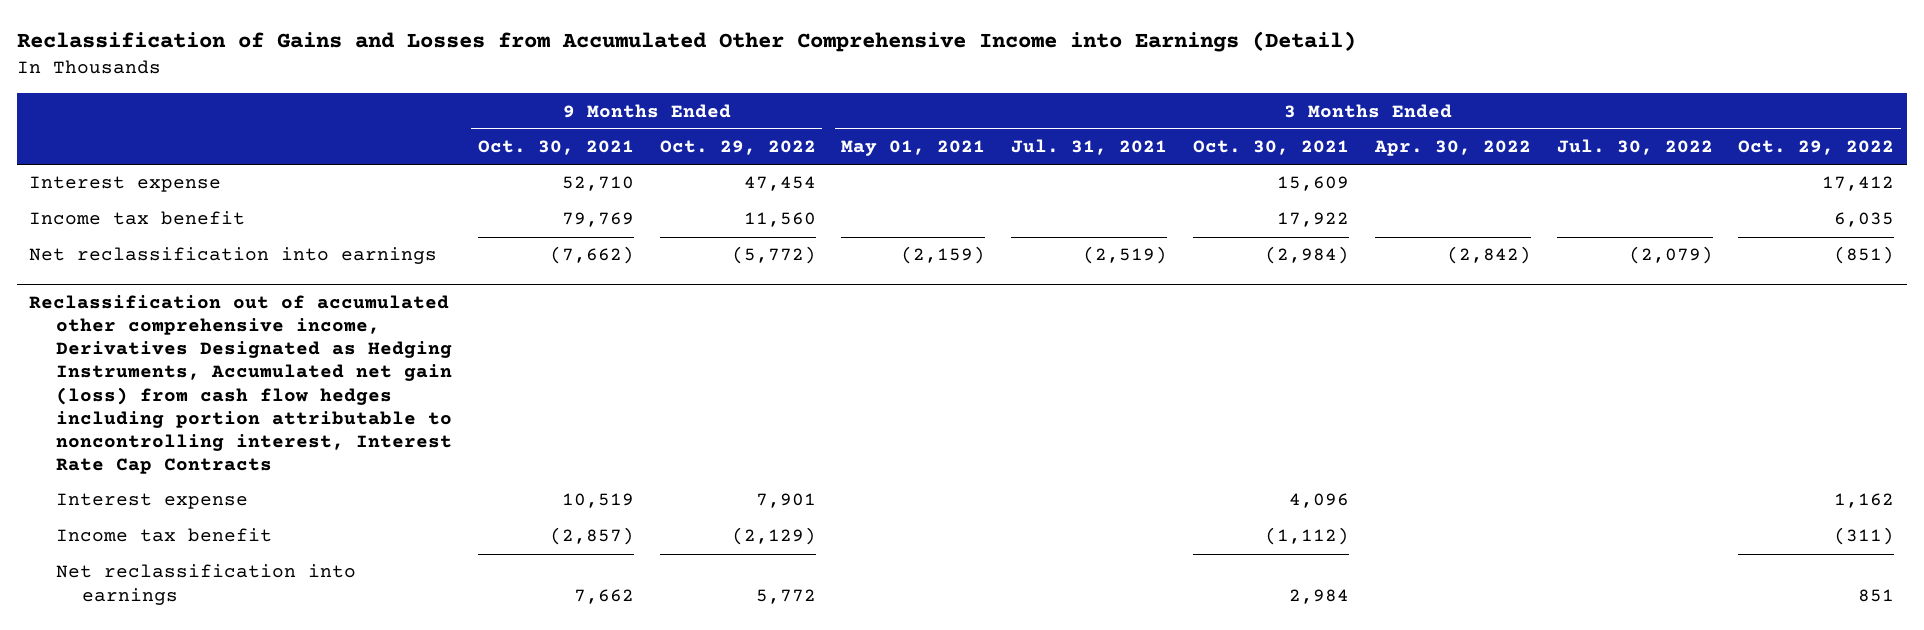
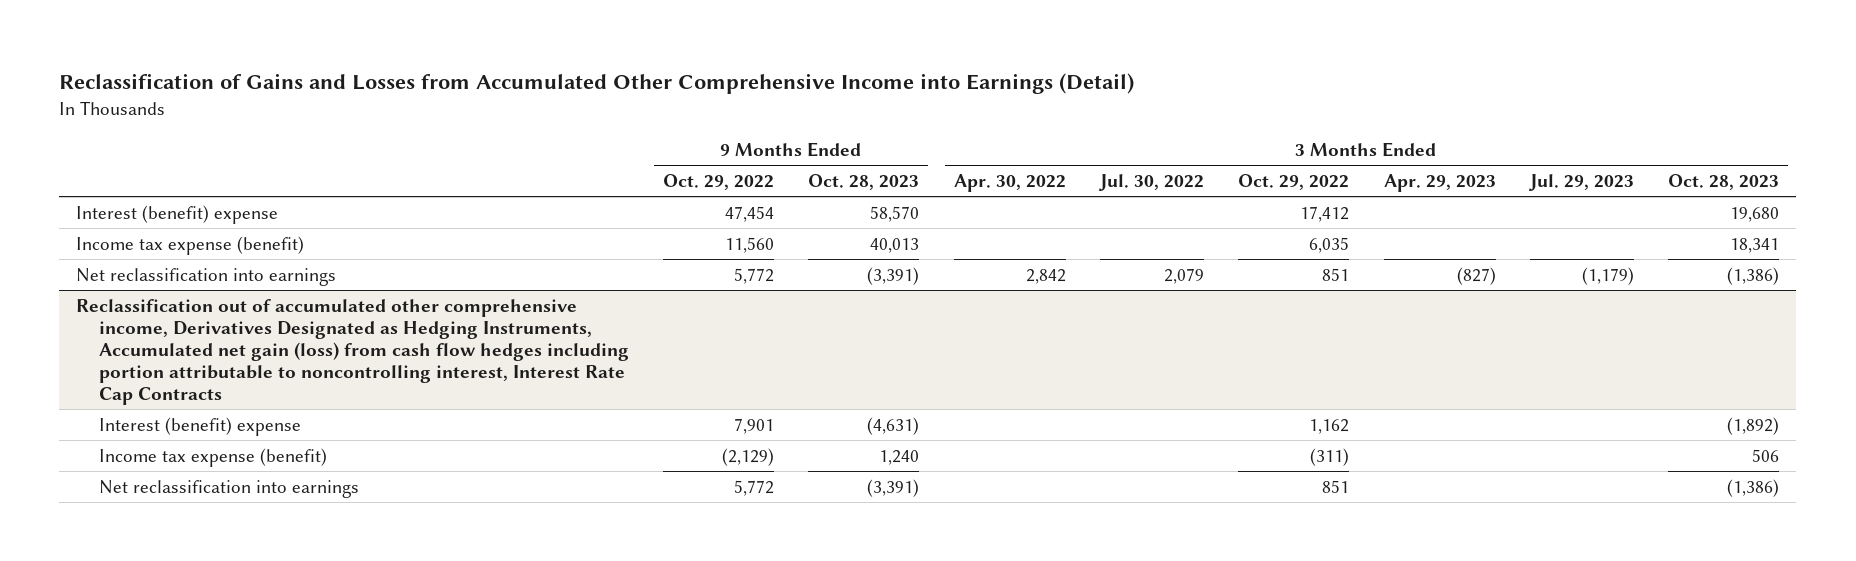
- | 9 Months Ended Oct. 30, 2021 | 9 Months Ended Oct. 29, 2022 | 3 Months Ended May 01, 2021 | 3 Months Ended Jul. 31, 2021 | 3 Months Ended Oct. 30, 2021 | 3 Months Ended Apr. 30, 2022 | 3 Months Ended Jul. 30, 2022 | 3 Months Ended Oct. 29, 2022
+ | 9 Months Ended Oct. 29, 2022 | 9 Months Ended Oct. 28, 2023 | 3 Months Ended Apr. 30, 2022 | 3 Months Ended Jul. 30, 2022 | 3 Months Ended Oct. 29, 2022 | 3 Months Ended Apr. 29, 2023 | 3 Months Ended Jul. 29, 2023 | 3 Months Ended Oct. 28, 2023
- Interest expense | 52,710 | 47,454 | | | 15,609 | | | 17,412
- Income tax benefit | 79,769 | 11,560 | | | 17,922 | | | 6,035
- Net reclassification into earnings | (7,662) | (5,772) | (2,159) | (2,519) | (2,984) | (2,842) | (2,079) | (851)
+ Interest (benefit) expense | 47,454 | 58,570 | | | 17,412 | | | 19,680
+ Income tax expense (benefit) | 11,560 | 40,013 | | | 6,035 | | | 18,341
+ Net reclassification into earnings | 5,772 | (3,391) | 2,842 | 2,079 | 851 | (827) | (1,179) | (1,386)
@ Reclassification out of accumulated other comprehensive income, Derivatives Designated as Hedging Instruments, Accumulated net gain (loss) from cash flow hedges including portion attributable to noncontrolling interest, Interest Rate Cap Contracts
- Interest expense | 10,519 | 7,901 | | | 4,096 | | | 1,162
- Income tax benefit | (2,857) | (2,129) | | | (1,112) | | | (311)
+ Interest (benefit) expense | 7,901 | (4,631) | | | 1,162 | | | (1,892)
+ Income tax expense (benefit) | (2,129) | 1,240 | | | (311) | | | 506

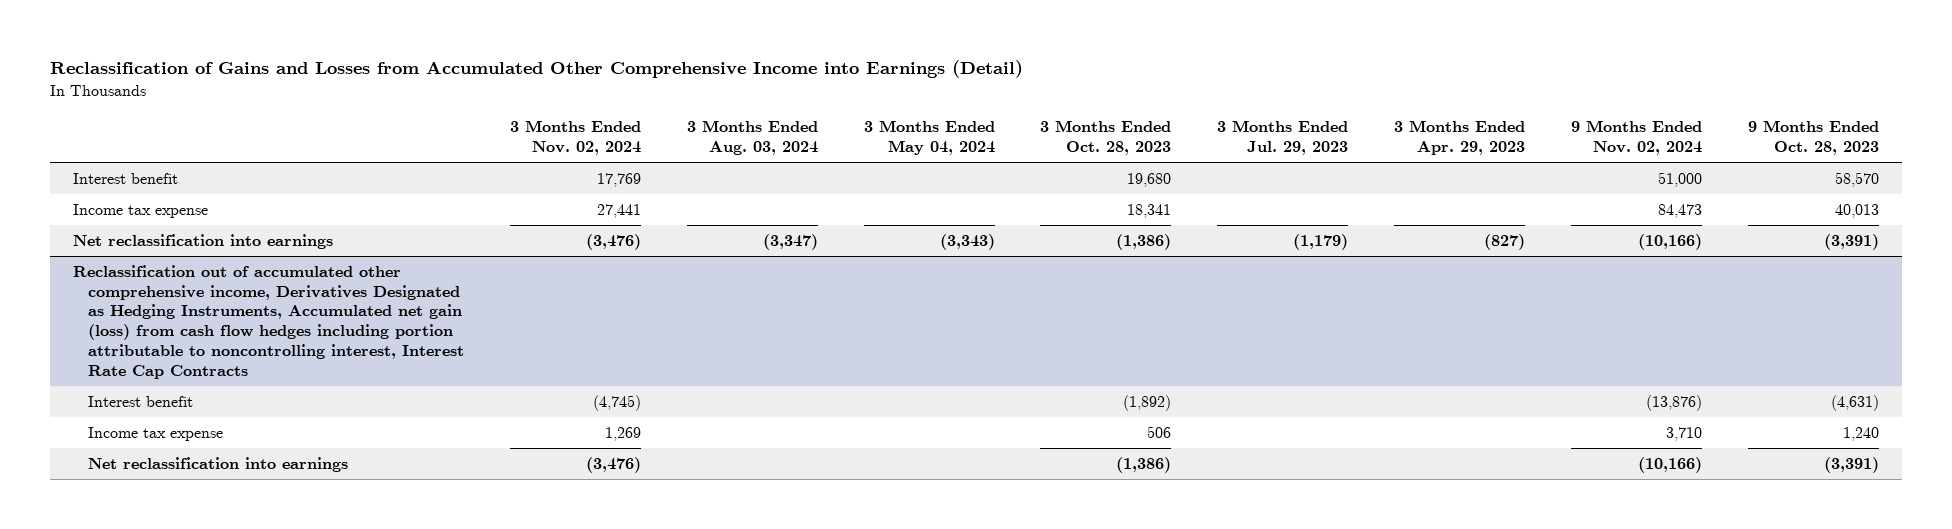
- | 9 Months Ended Oct. 29, 2022 | 9 Months Ended Oct. 28, 2023 | 3 Months Ended Apr. 30, 2022 | 3 Months Ended Jul. 30, 2022 | 3 Months Ended Oct. 29, 2022 | 3 Months Ended Apr. 29, 2023 | 3 Months Ended Jul. 29, 2023 | 3 Months Ended Oct. 28, 2023
+ | 3 Months Ended Nov. 02, 2024 | 3 Months Ended Aug. 03, 2024 | 3 Months Ended May 04, 2024 | 3 Months Ended Oct. 28, 2023 | 3 Months Ended Jul. 29, 2023 | 3 Months Ended Apr. 29, 2023 | 9 Months Ended Nov. 02, 2024 | 9 Months Ended Oct. 28, 2023
- Interest (benefit) expense | 47,454 | 58,570 | | | 17,412 | | | 19,680
- Income tax expense (benefit) | 11,560 | 40,013 | | | 6,035 | | | 18,341
+ Interest benefit | 17,769 | | | 19,680 | | | 51,000 | 58,570
+ Income tax expense | 27,441 | | | 18,341 | | | 84,473 | 40,013
@ Reclassification out of accumulated other comprehensive income, Derivatives Designated as Hedging Instruments, Accumulated net gain (loss) from cash flow hedges including portion attributable to noncontrolling interest, Interest Rate Cap Contracts
- Interest (benefit) expense | 7,901 | (4,631) | | | 1,162 | | | (1,892)
- Income tax expense (benefit) | (2,129) | 1,240 | | | (311) | | | 506
+ Interest benefit | (4,745) | | | (1,892) | | | (13,876) | (4,631)
+ Income tax expense | 1,269 | | | 506 | | | 3,710 | 1,240

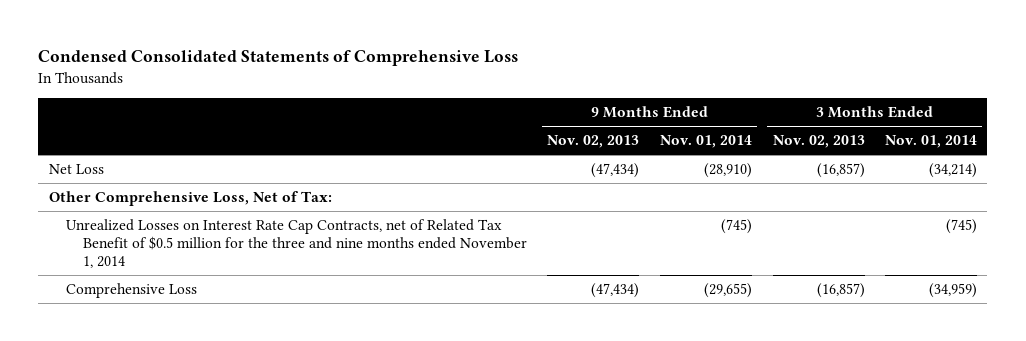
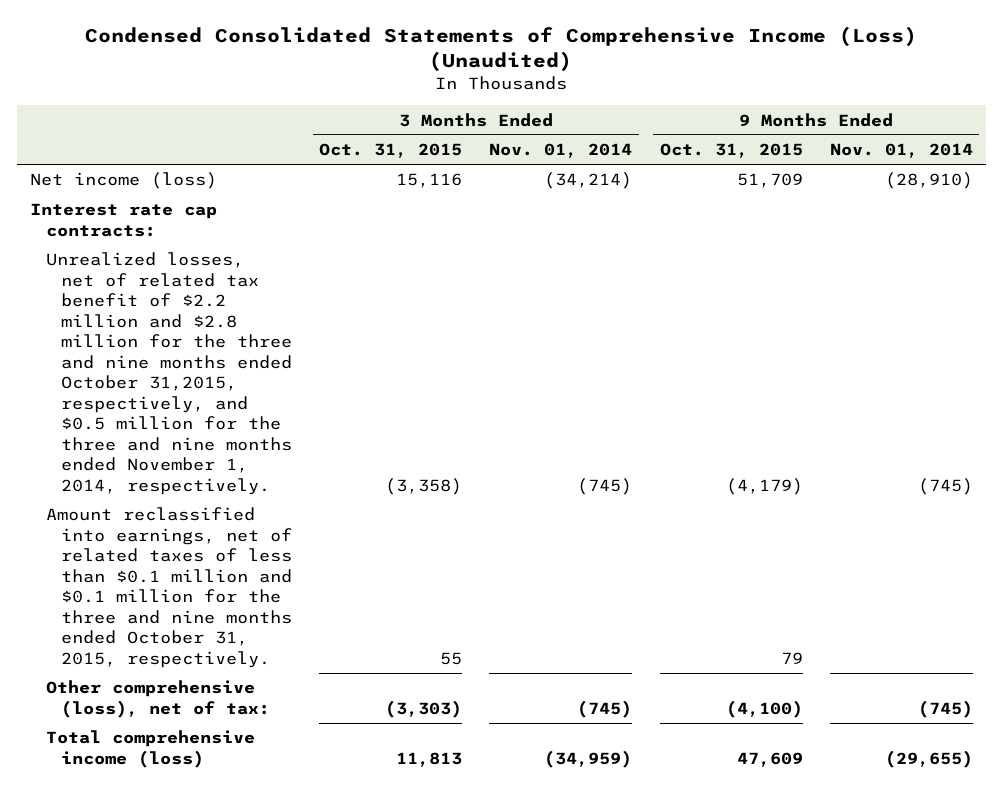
- Condensed Consolidated Statements of Comprehensive Loss
+ Condensed Consolidated Statements of Comprehensive Income (Loss) (Unaudited)
- | 9 Months Ended Nov. 02, 2013 | 9 Months Ended Nov. 01, 2014 | 3 Months Ended Nov. 02, 2013 | 3 Months Ended Nov. 01, 2014
+ | 3 Months Ended Oct. 31, 2015 | 3 Months Ended Nov. 01, 2014 | 9 Months Ended Oct. 31, 2015 | 9 Months Ended Nov. 01, 2014
- Net Loss | (47,434) | (28,910) | (16,857) | (34,214)
- Other Comprehensive Loss, Net of Tax:
- Unrealized Losses on Interest Rate Cap Contracts, net of Related Tax Benefit of $0.5 million for the three and nine months ended November 1, 2014 | | (745) | | (745)
- Comprehensive Loss | (47,434) | (29,655) | (16,857) | (34,959)
+ Net income (loss) | 15,116 | (34,214) | 51,709 | (28,910)
+ Interest rate cap contracts:
+ Unrealized losses, net of related tax benefit of $2.2 million and $2.8 million for the three and nine months ended October 31,2015, respectively, and $0.5 million for the three and nine months ended November 1, 2014, respectively. | (3,358) | (745) | (4,179) | (745)
+ Amount reclassified into earnings, net of related taxes of less than $0.1 million and $0.1 million for the three and nine months ended October 31, 2015, respectively. | 55 | | 79 |
+ Other comprehensive (loss), net of tax: | (3,303) | (745) | (4,100) | (745)
+ Total comprehensive income (loss) | 11,813 | (34,959) | 47,609 | (29,655)

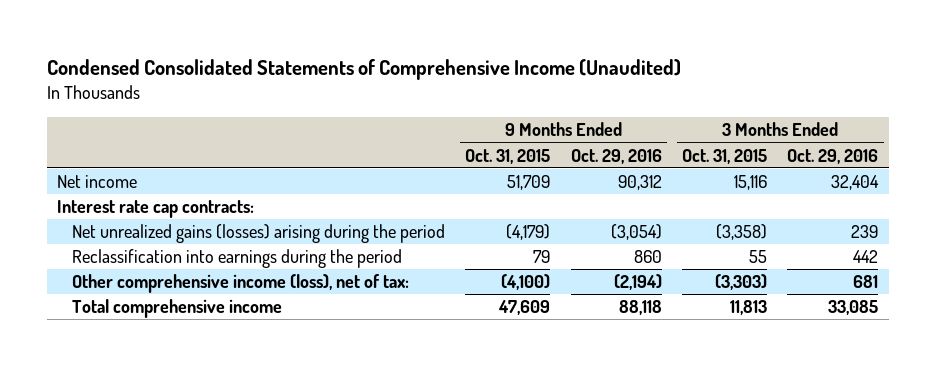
- Condensed Consolidated Statements of Comprehensive Income (Loss) (Unaudited)
+ Condensed Consolidated Statements of Comprehensive Income (Unaudited)
- | 3 Months Ended Oct. 31, 2015 | 3 Months Ended Nov. 01, 2014 | 9 Months Ended Oct. 31, 2015 | 9 Months Ended Nov. 01, 2014
+ | 9 Months Ended Oct. 31, 2015 | 9 Months Ended Oct. 29, 2016 | 3 Months Ended Oct. 31, 2015 | 3 Months Ended Oct. 29, 2016
- Net income (loss) | 15,116 | (34,214) | 51,709 | (28,910)
+ Net income | 51,709 | 90,312 | 15,116 | 32,404
- Unrealized losses, net of related tax benefit of $2.2 million and $2.8 million for the three and nine months ended October 31,2015, respectively, and $0.5 million for the three and nine months ended November 1, 2014, respectively. | (3,358) | (745) | (4,179) | (745)
- Amount reclassified into earnings, net of related taxes of less than $0.1 million and $0.1 million for the three and nine months ended October 31, 2015, respectively. | 55 | | 79 |
- Other comprehensive (loss), net of tax: | (3,303) | (745) | (4,100) | (745)
- Total comprehensive income (loss) | 11,813 | (34,959) | 47,609 | (29,655)
+ Net unrealized gains (losses) arising during the period | (4,179) | (3,054) | (3,358) | 239
+ Reclassification into earnings during the period | 79 | 860 | 55 | 442
+ Other comprehensive income (loss), net of tax: | (4,100) | (2,194) | (3,303) | 681
+ Total comprehensive income | 47,609 | 88,118 | 11,813 | 33,085

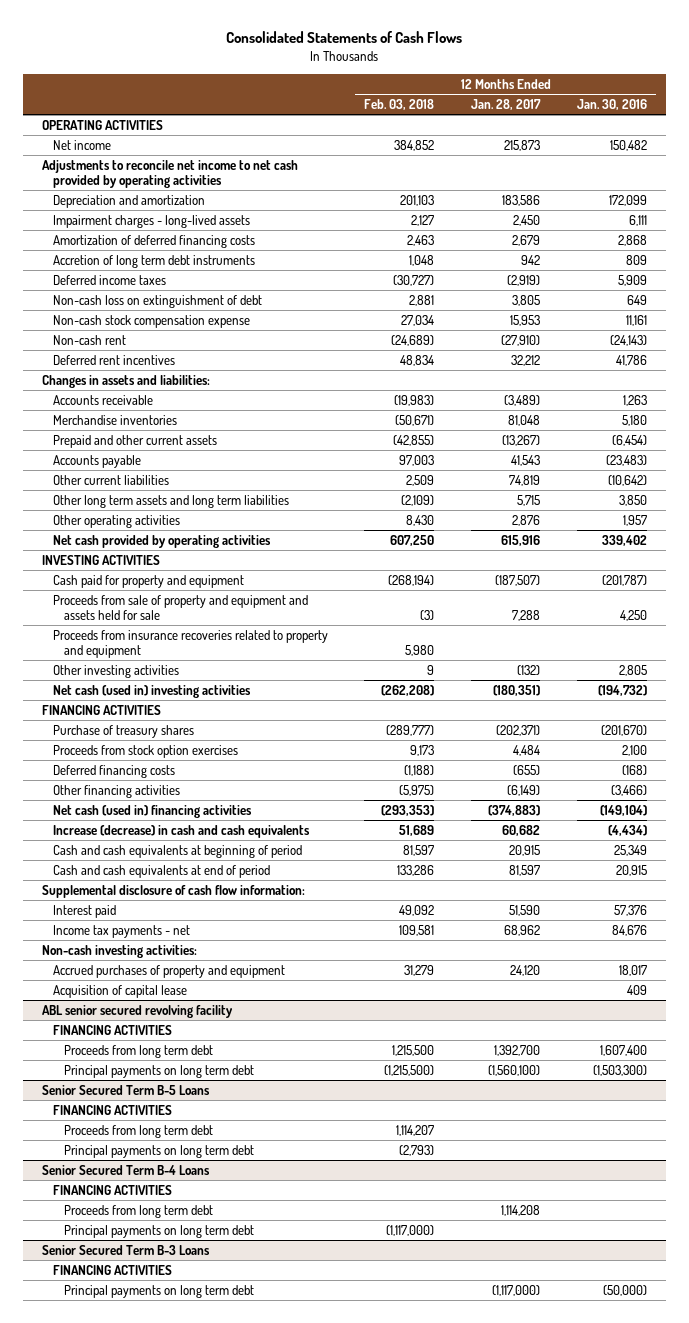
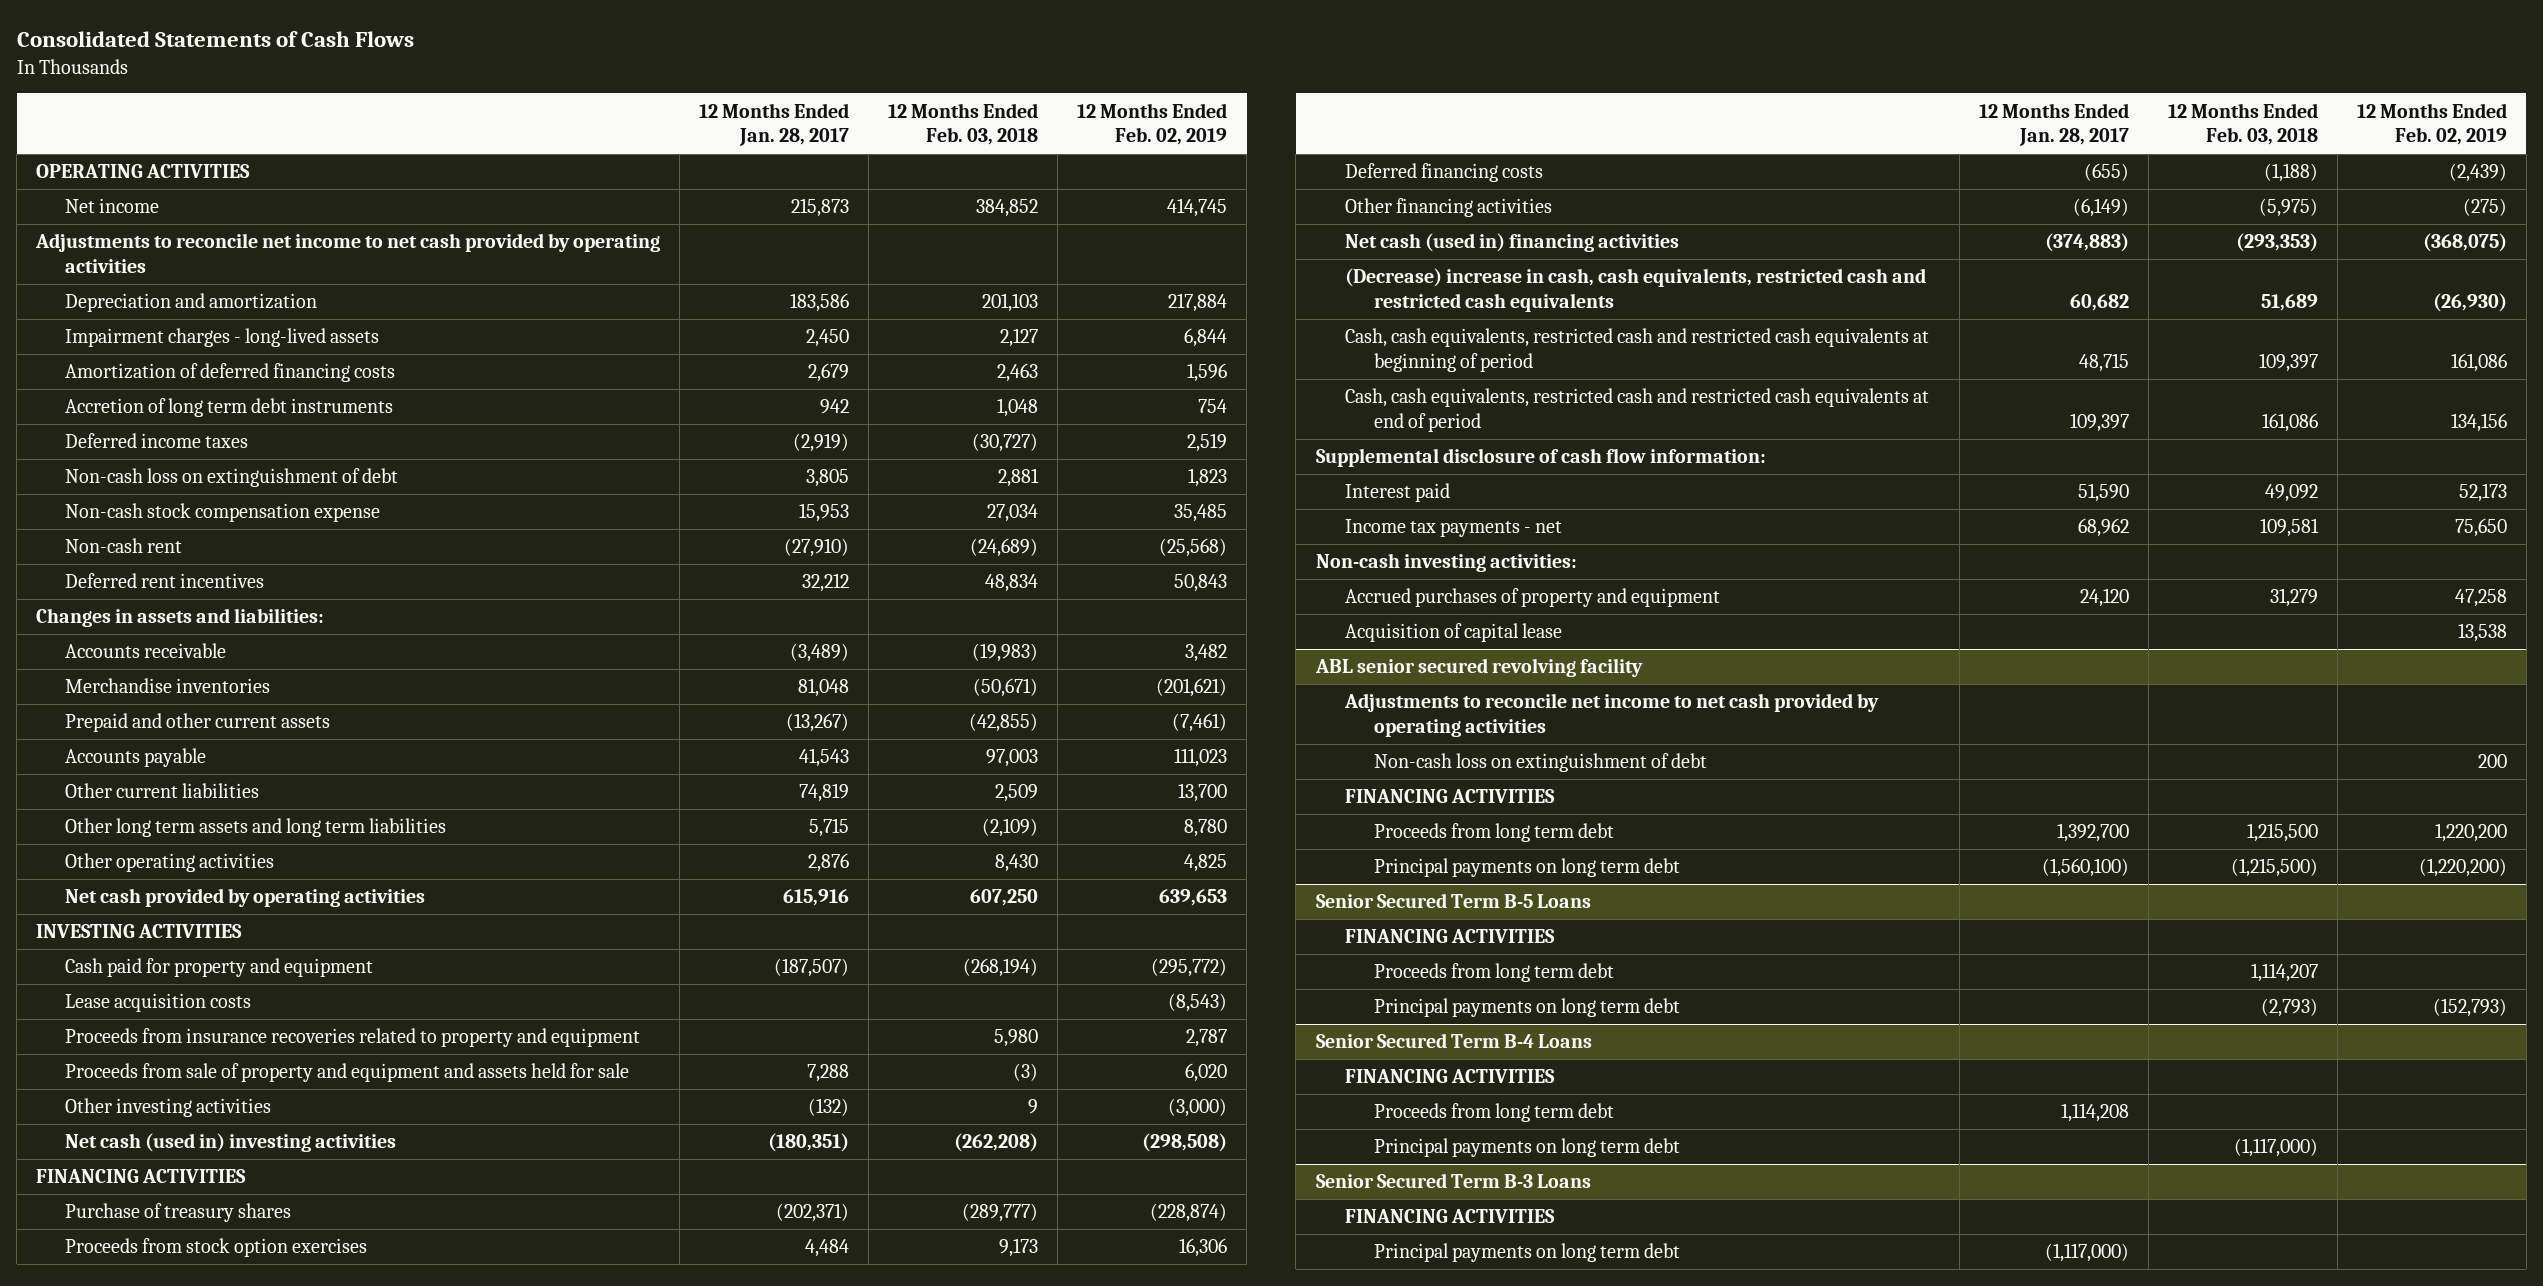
- | 12 Months Ended Feb. 03, 2018 | 12 Months Ended Jan. 28, 2017 | 12 Months Ended Jan. 30, 2016
+ | 12 Months Ended Jan. 28, 2017 | 12 Months Ended Feb. 03, 2018 | 12 Months Ended Feb. 02, 2019
+ Lease acquisition costs | | | (8,543)
moved down: Proceeds from sale of property and equipment and assets held for sale | 7,288 | (3) | 6,020
- Increase (decrease) in cash and cash equivalents | 51,689 | 60,682 | (4,434)
- Cash and cash equivalents at beginning of period | 81,597 | 20,915 | 25,349
- Cash and cash equivalents at end of period | 133,286 | 81,597 | 20,915
+ (Decrease) increase in cash, cash equivalents, restricted cash and restricted cash equivalents | 60,682 | 51,689 | (26,930)
+ Cash, cash equivalents, restricted cash and restricted cash equivalents at beginning of period | 48,715 | 109,397 | 161,086
+ Cash, cash equivalents, restricted cash and restricted cash equivalents at end of period | 109,397 | 161,086 | 134,156
@ ABL senior secured revolving facility
+ Adjustments to reconcile net income to net cash provided by operating activities
+ Non-cash loss on extinguishment of debt | | | 200

